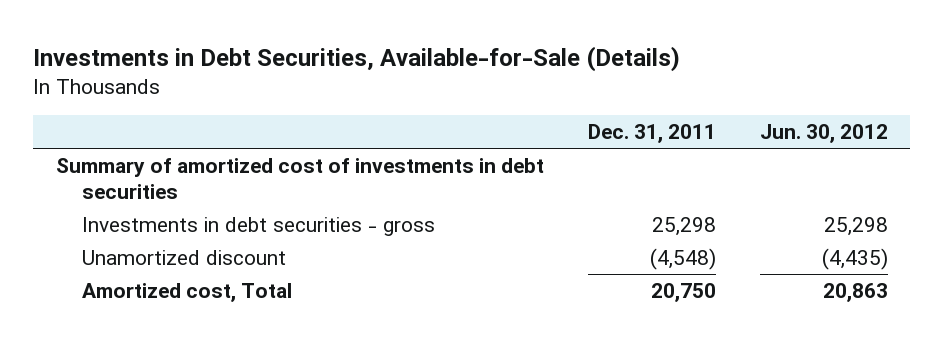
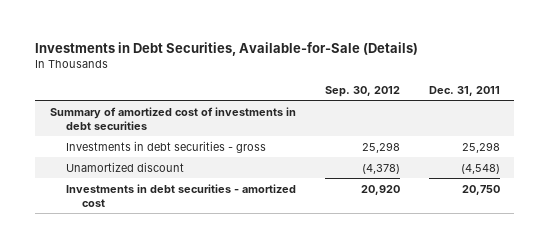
- | Dec. 31, 2011 | Jun. 30, 2012
+ | Sep. 30, 2012 | Dec. 31, 2011
- Amortized cost, Total | 20,750 | 20,863
+ Investments in debt securities - amortized cost | 20,920 | 20,750

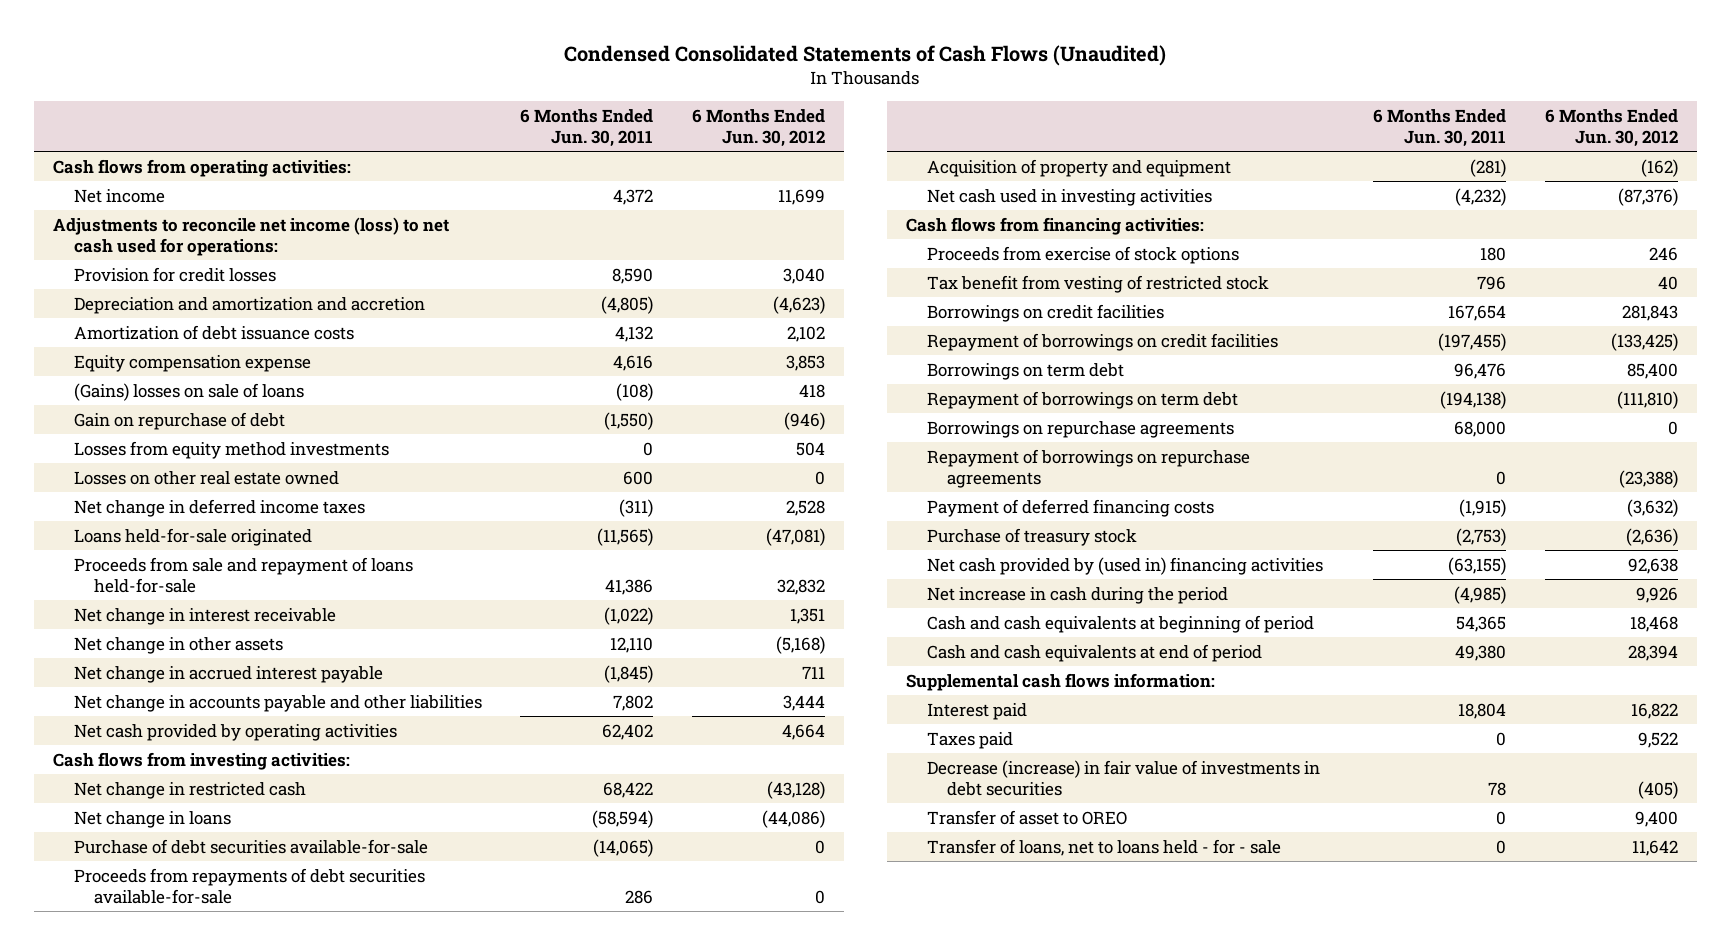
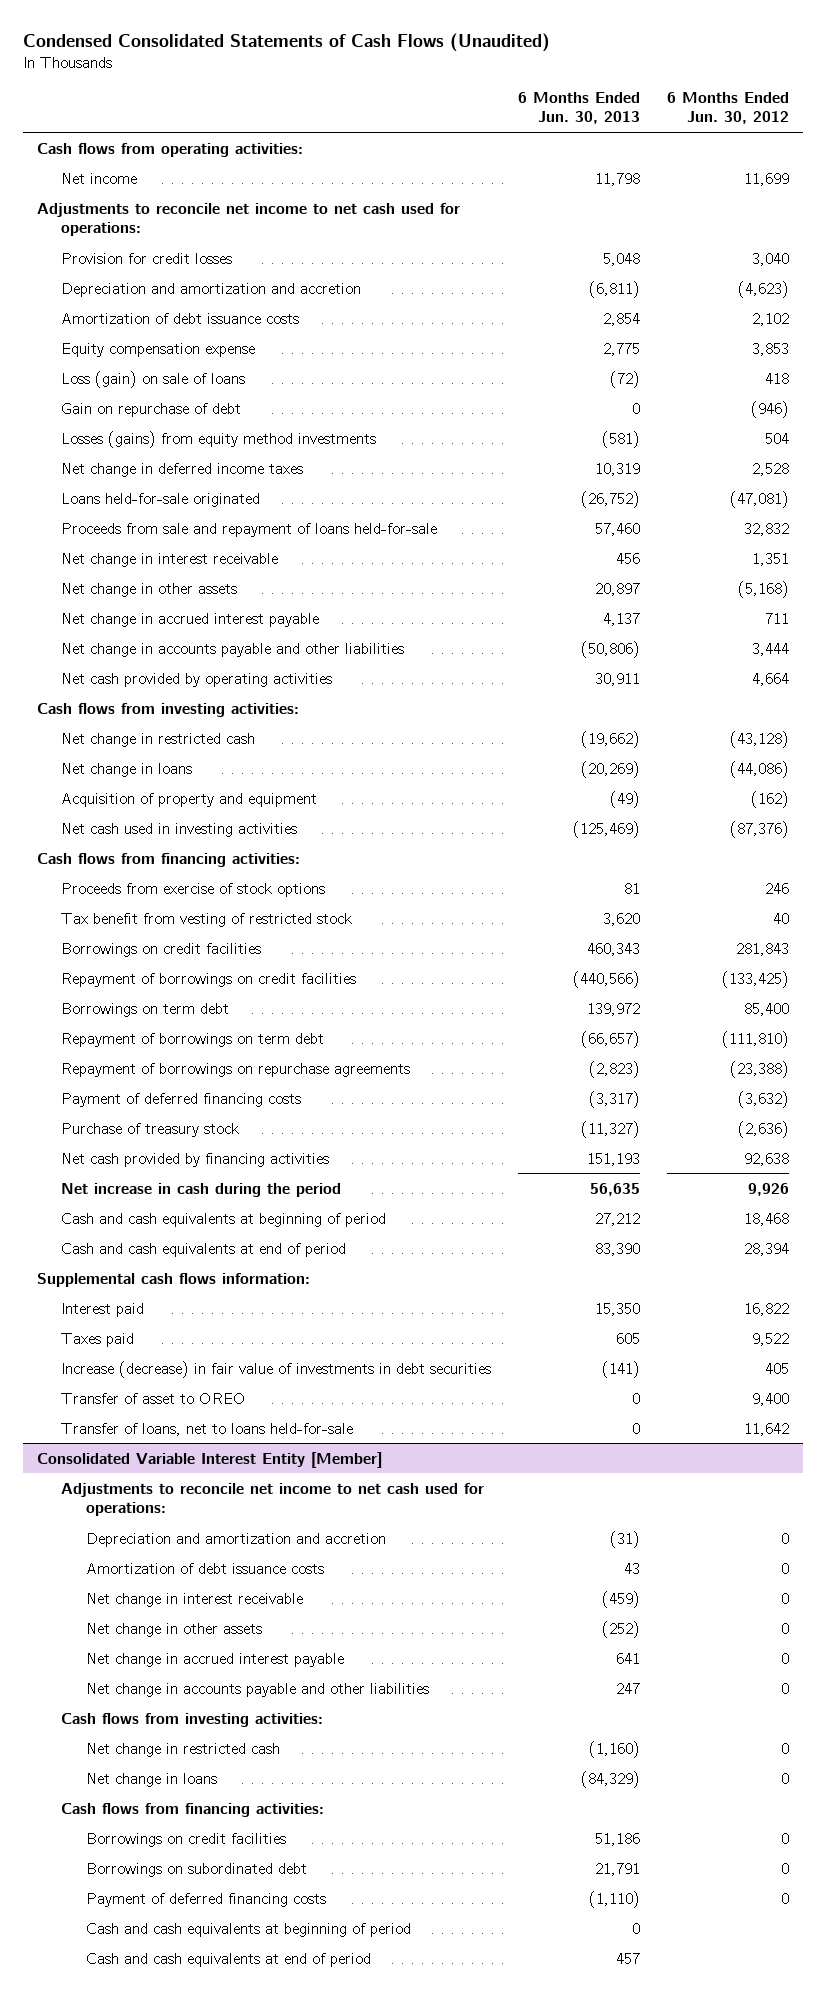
- | 6 Months Ended Jun. 30, 2011 | 6 Months Ended Jun. 30, 2012
+ | 6 Months Ended Jun. 30, 2013 | 6 Months Ended Jun. 30, 2012
- Adjustments to reconcile net income (loss) to net cash used for operations:
+ Adjustments to reconcile net income to net cash used for operations:
- (Gains) losses on sale of loans | (108) | 418
+ Loss (gain) on sale of loans | (72) | 418
- Losses from equity method investments | 0 | 504
- Losses on other real estate owned | 600 | 0
+ Losses (gains) from equity method investments | (581) | 504
- Purchase of debt securities available-for-sale | (14,065) | 0
- Proceeds from repayments of debt securities available-for-sale | 286 | 0
- Borrowings on repurchase agreements | 68,000 | 0
- Net cash provided by (used in) financing activities | (63,155) | 92,638
+ Net cash provided by financing activities | 151,193 | 92,638
- Decrease (increase) in fair value of investments in debt securities | 78 | (405)
+ Increase (decrease) in fair value of investments in debt securities | (141) | 405
- Transfer of loans, net to loans held - for - sale | 0 | 11,642
+ Transfer of loans, net to loans held-for-sale | 0 | 11,642
+ Consolidated Variable Interest Entity [Member]
+ Adjustments to reconcile net income to net cash used for operations:
+ Depreciation and amortization and accretion | (31) | 0
+ Amortization of debt issuance costs | 43 | 0
+ Net change in interest receivable | (459) | 0
+ Net change in other assets | (252) | 0
+ Net change in accrued interest payable | 641 | 0
+ Net change in accounts payable and other liabilities | 247 | 0
+ Cash flows from investing activities:
+ Net change in restricted cash | (1,160) | 0
+ Net change in loans | (84,329) | 0
+ Cash flows from financing activities:
+ Borrowings on credit facilities | 51,186 | 0
+ Borrowings on subordinated debt | 21,791 | 0
+ Payment of deferred financing costs | (1,110) | 0
+ Cash and cash equivalents at beginning of period | 0 |
+ Cash and cash equivalents at end of period | 457 |

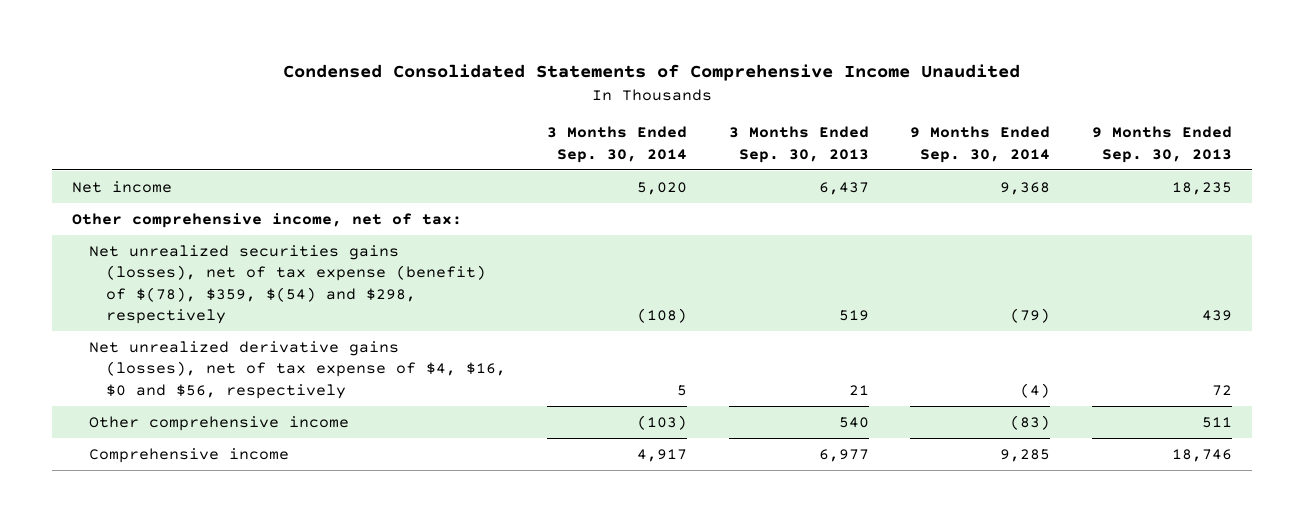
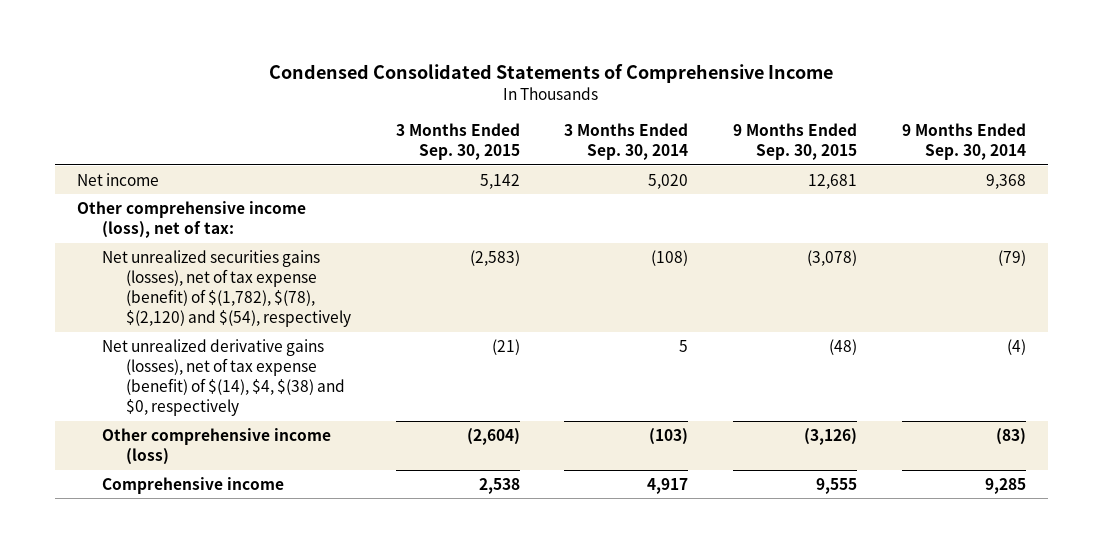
- Condensed Consolidated Statements of Comprehensive Income Unaudited
+ Condensed Consolidated Statements of Comprehensive Income
- | 3 Months Ended Sep. 30, 2014 | 3 Months Ended Sep. 30, 2013 | 9 Months Ended Sep. 30, 2014 | 9 Months Ended Sep. 30, 2013
+ | 3 Months Ended Sep. 30, 2015 | 3 Months Ended Sep. 30, 2014 | 9 Months Ended Sep. 30, 2015 | 9 Months Ended Sep. 30, 2014
- Other comprehensive income, net of tax:
- Net unrealized securities gains (losses), net of tax expense (benefit) of $(78), $359, $(54) and $298, respectively | (108) | 519 | (79) | 439
- Net unrealized derivative gains (losses), net of tax expense of $4, $16, $0 and $56, respectively | 5 | 21 | (4) | 72
- Other comprehensive income | (103) | 540 | (83) | 511
+ Other comprehensive income (loss), net of tax:
+ Net unrealized securities gains (losses), net of tax expense (benefit) of $(1,782), $(78), $(2,120) and $(54), respectively | (2,583) | (108) | (3,078) | (79)
+ Net unrealized derivative gains (losses), net of tax expense (benefit) of $(14), $4, $(38) and $0, respectively | (21) | 5 | (48) | (4)
+ Other comprehensive income (loss) | (2,604) | (103) | (3,126) | (83)

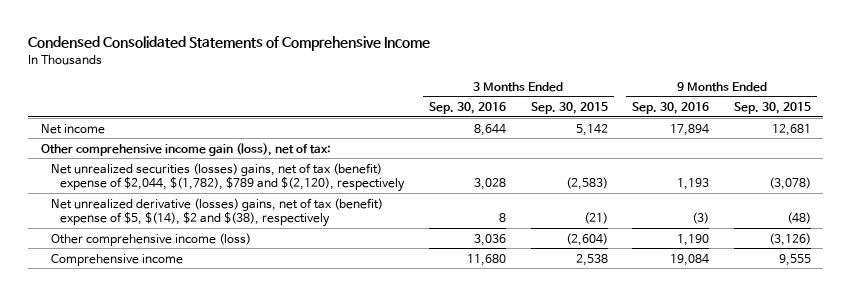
- | 3 Months Ended Sep. 30, 2015 | 3 Months Ended Sep. 30, 2014 | 9 Months Ended Sep. 30, 2015 | 9 Months Ended Sep. 30, 2014
+ | 3 Months Ended Sep. 30, 2016 | 3 Months Ended Sep. 30, 2015 | 9 Months Ended Sep. 30, 2016 | 9 Months Ended Sep. 30, 2015
- Other comprehensive income (loss), net of tax:
- Net unrealized securities gains (losses), net of tax expense (benefit) of $(1,782), $(78), $(2,120) and $(54), respectively | (2,583) | (108) | (3,078) | (79)
- Net unrealized derivative gains (losses), net of tax expense (benefit) of $(14), $4, $(38) and $0, respectively | (21) | 5 | (48) | (4)
+ Other comprehensive income gain (loss), net of tax:
+ Net unrealized securities (losses) gains, net of tax (benefit) expense of $2,044, $(1,782), $789 and $(2,120), respectively | 3,028 | (2,583) | 1,193 | (3,078)
+ Net unrealized derivative (losses) gains, net of tax (benefit) expense of $5, $(14), $2 and $(38), respectively | 8 | (21) | (3) | (48)

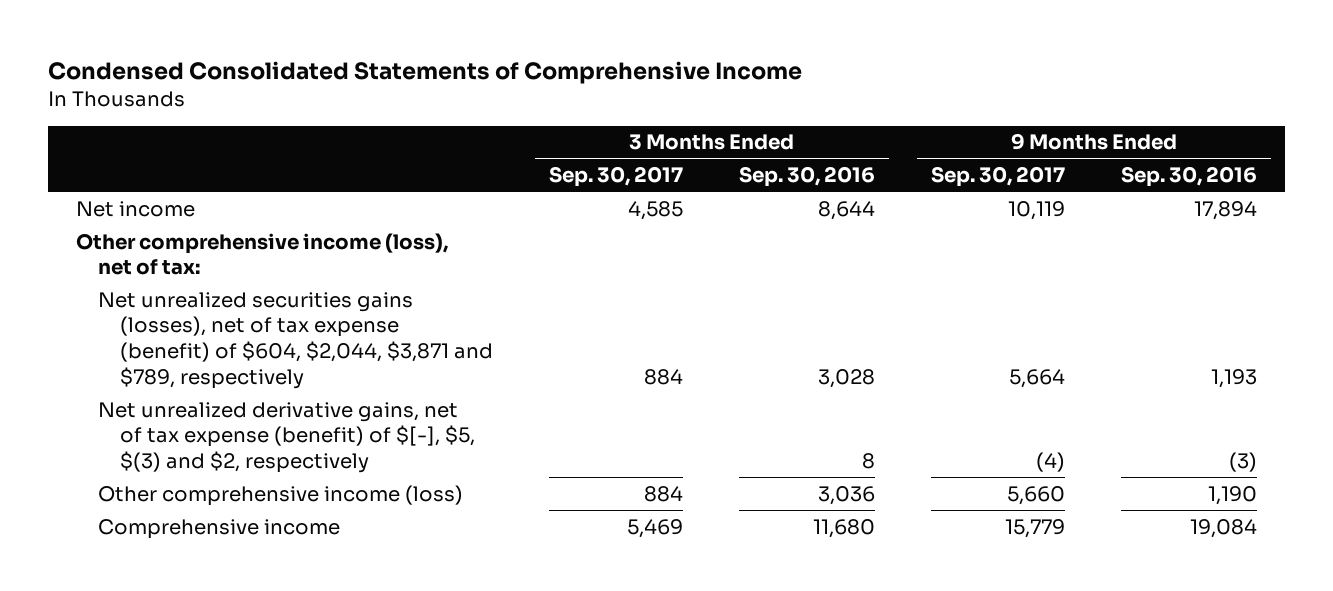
- | 3 Months Ended Sep. 30, 2016 | 3 Months Ended Sep. 30, 2015 | 9 Months Ended Sep. 30, 2016 | 9 Months Ended Sep. 30, 2015
+ | 3 Months Ended Sep. 30, 2017 | 3 Months Ended Sep. 30, 2016 | 9 Months Ended Sep. 30, 2017 | 9 Months Ended Sep. 30, 2016
- Other comprehensive income gain (loss), net of tax:
- Net unrealized securities (losses) gains, net of tax (benefit) expense of $2,044, $(1,782), $789 and $(2,120), respectively | 3,028 | (2,583) | 1,193 | (3,078)
- Net unrealized derivative (losses) gains, net of tax (benefit) expense of $5, $(14), $2 and $(38), respectively | 8 | (21) | (3) | (48)
+ Other comprehensive income (loss), net of tax:
+ Net unrealized securities gains (losses), net of tax expense (benefit) of $604, $2,044, $3,871 and $789, respectively | 884 | 3,028 | 5,664 | 1,193
+ Net unrealized derivative gains, net of tax expense (benefit) of $[-], $5, $(3) and $2, respectively | | 8 | (4) | (3)

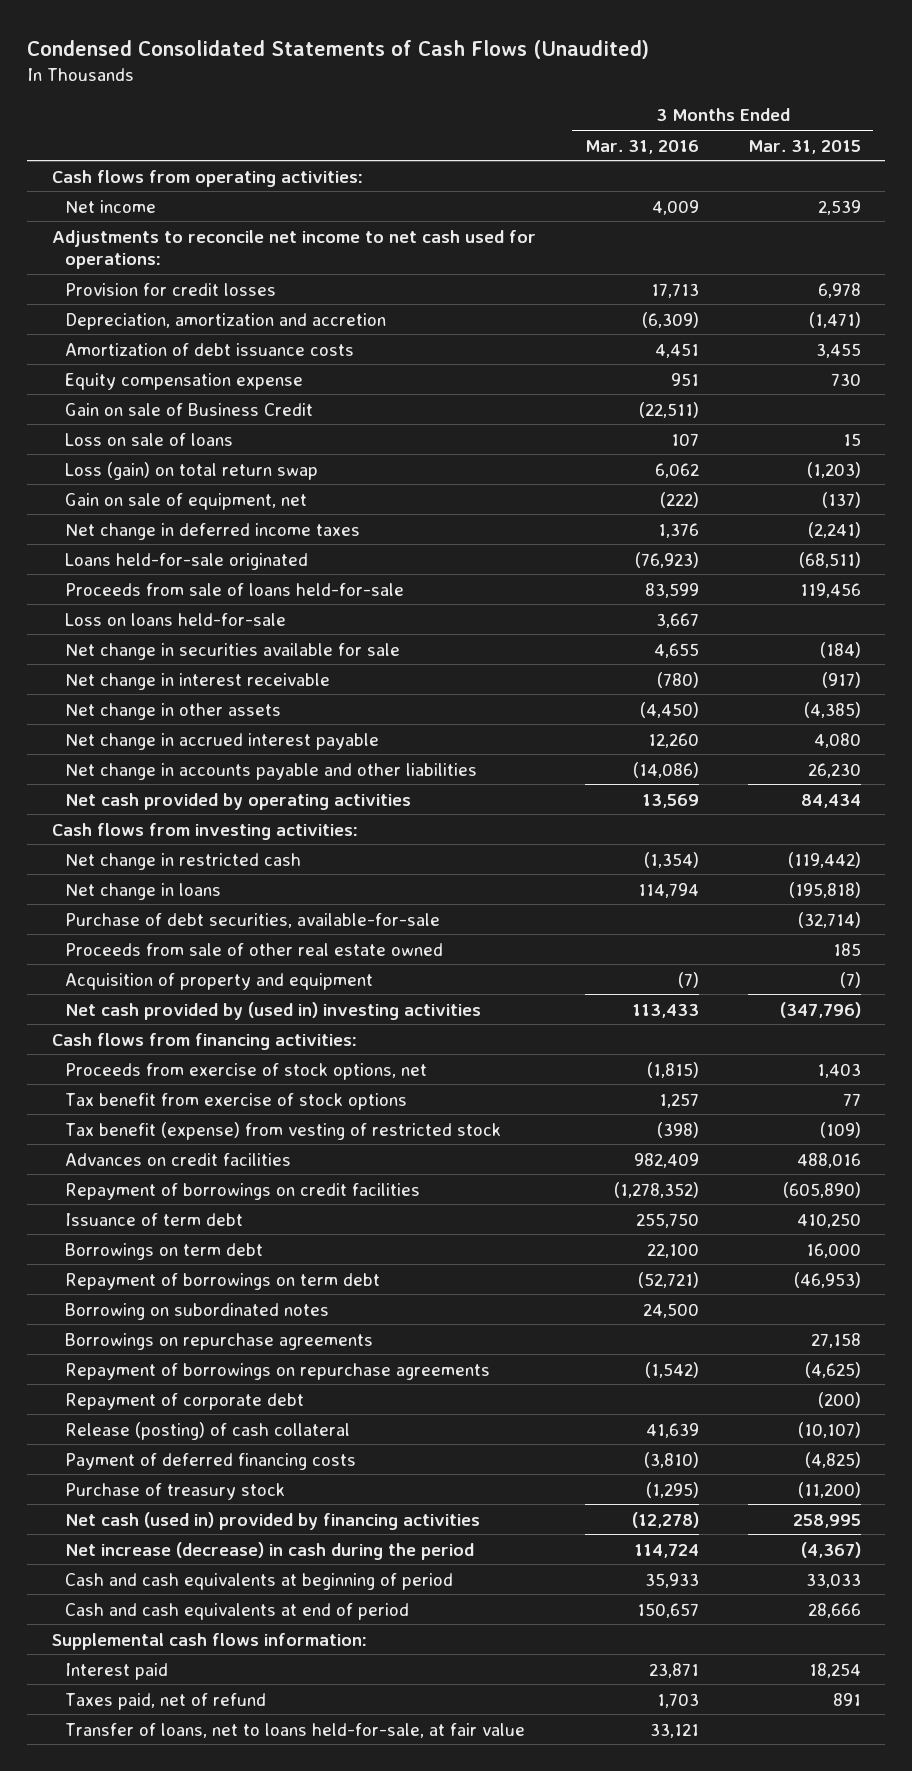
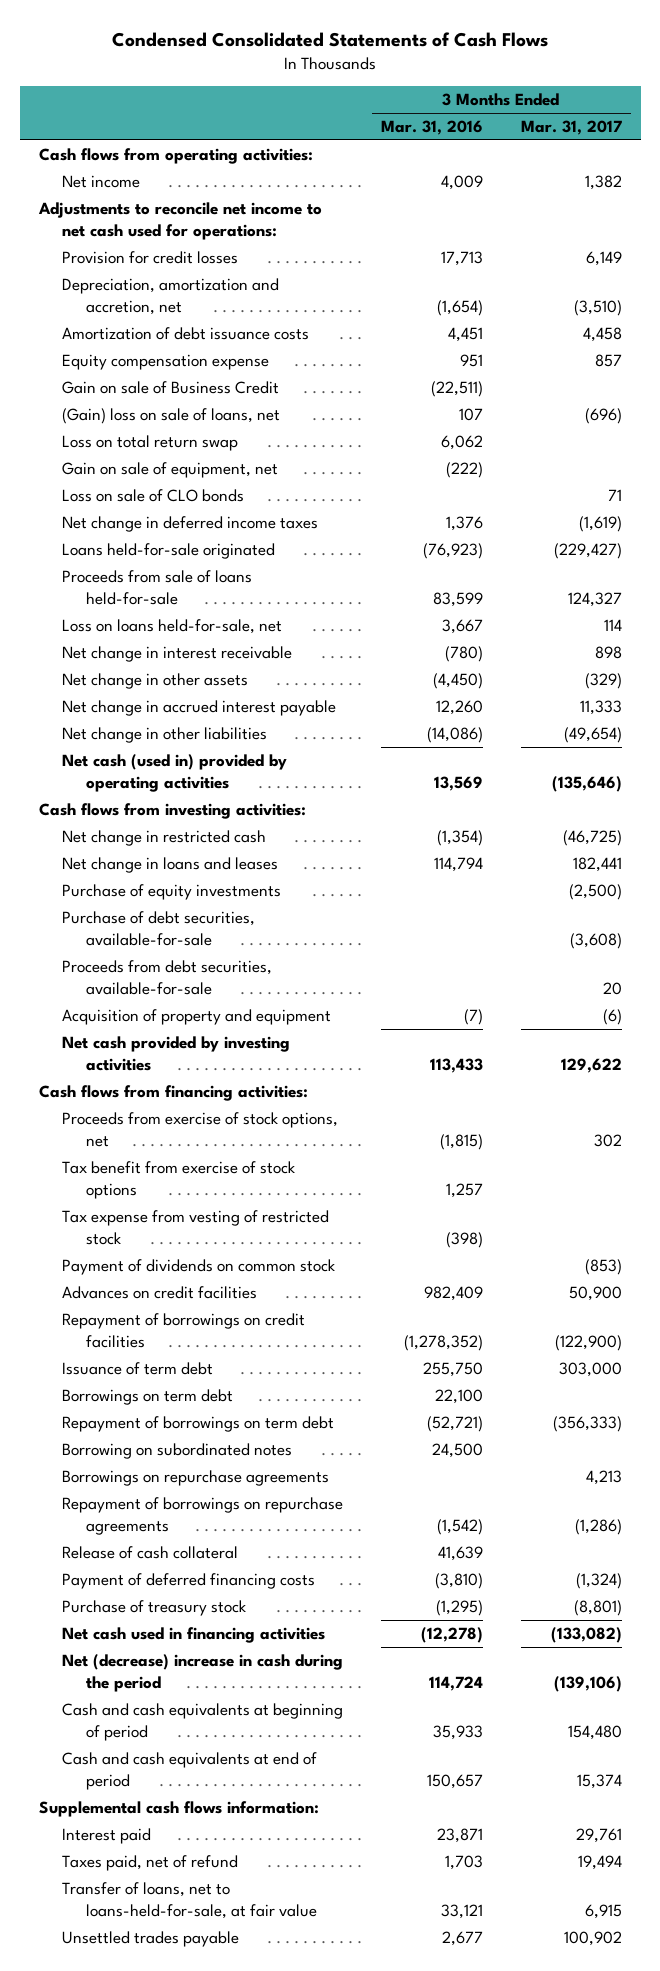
- Condensed Consolidated Statements of Cash Flows (Unaudited)
+ Condensed Consolidated Statements of Cash Flows
- | 3 Months Ended Mar. 31, 2016 | 3 Months Ended Mar. 31, 2015
+ | 3 Months Ended Mar. 31, 2016 | 3 Months Ended Mar. 31, 2017
- Depreciation, amortization and accretion | (6,309) | (1,471)
+ Depreciation, amortization and accretion, net | (1,654) | (3,510)
- Loss on sale of loans | 107 | 15
- Loss (gain) on total return swap | 6,062 | (1,203)
+ (Gain) loss on sale of loans, net | 107 | (696)
+ Loss on total return swap | 6,062 |
+ Loss on sale of CLO bonds | | 71
- Loss on loans held-for-sale | 3,667 |
- Net change in securities available for sale | 4,655 | (184)
+ Loss on loans held-for-sale, net | 3,667 | 114
- Net change in accounts payable and other liabilities | (14,086) | 26,230
- Net cash provided by operating activities | 13,569 | 84,434
+ Net change in other liabilities | (14,086) | (49,654)
+ Net cash (used in) provided by operating activities | 13,569 | (135,646)
- Net change in loans | 114,794 | (195,818)
+ Net change in loans and leases | 114,794 | 182,441
+ Purchase of equity investments | | (2,500)
- Proceeds from sale of other real estate owned | | 185
+ Proceeds from debt securities, available-for-sale | | 20
- Net cash provided by (used in) investing activities | 113,433 | (347,796)
+ Net cash provided by investing activities | 113,433 | 129,622
- Tax benefit (expense) from vesting of restricted stock | (398) | (109)
+ Tax expense from vesting of restricted stock | (398) |
+ Payment of dividends on common stock | | (853)
- Repayment of corporate debt | | (200)
- Release (posting) of cash collateral | 41,639 | (10,107)
+ Release of cash collateral | 41,639 |
- Net cash (used in) provided by financing activities | (12,278) | 258,995
- Net increase (decrease) in cash during the period | 114,724 | (4,367)
+ Net cash used in financing activities | (12,278) | (133,082)
+ Net (decrease) increase in cash during the period | 114,724 | (139,106)
- Transfer of loans, net to loans held-for-sale, at fair value | 33,121 |
+ Transfer of loans, net to loans-held-for-sale, at fair value | 33,121 | 6,915
+ Unsettled trades payable | 2,677 | 100,902

